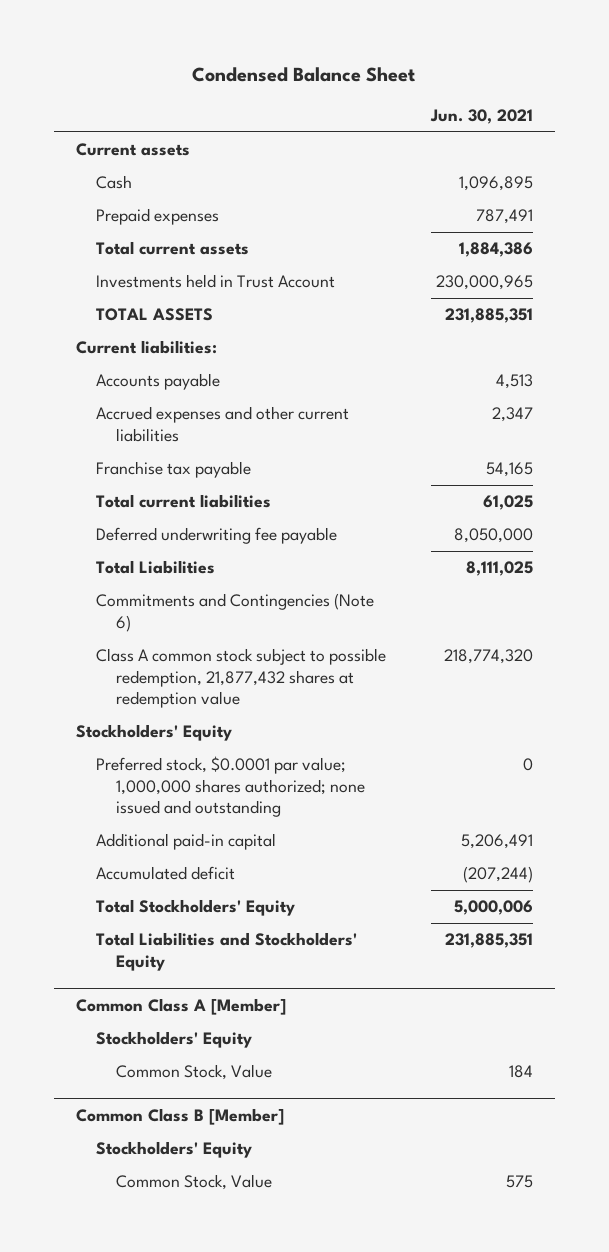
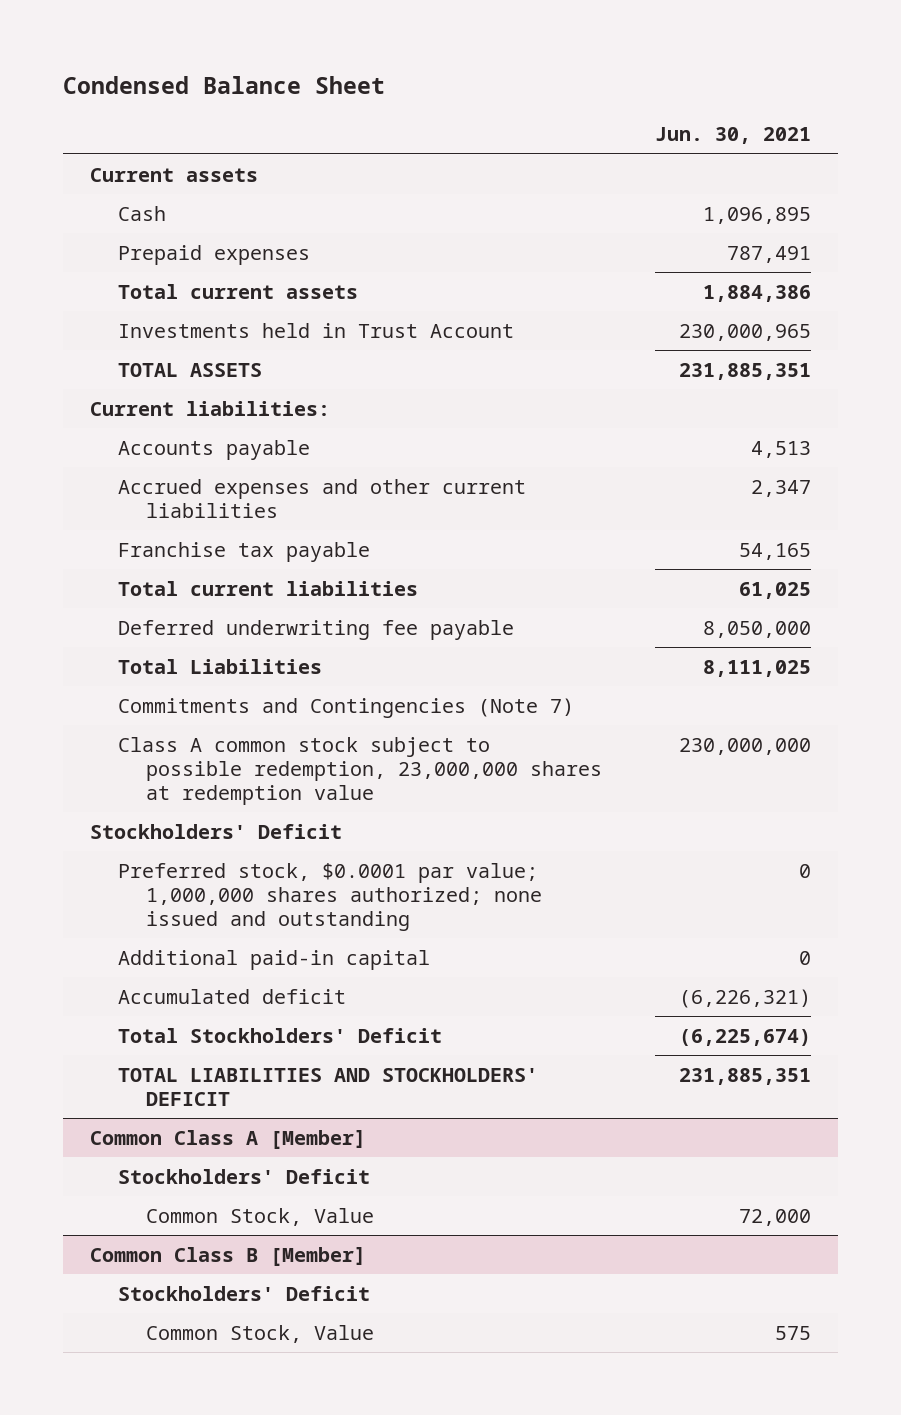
- Commitments and Contingencies (Note 6)
- Class A common stock subject to possible redemption, 21,877,432 shares at redemption value | 218,774,320
- Stockholders' Equity
+ Commitments and Contingencies (Note 7)
+ Class A common stock subject to possible redemption, 23,000,000 shares at redemption value | 230,000,000
+ Stockholders' Deficit
- Additional paid-in capital | 5,206,491
- Accumulated deficit | (207,244)
- Total Stockholders' Equity | 5,000,006
- Total Liabilities and Stockholders' Equity | 231,885,351
+ Additional paid-in capital | 0
+ Accumulated deficit | (6,226,321)
+ Total Stockholders' Deficit | (6,225,674)
+ TOTAL LIABILITIES AND STOCKHOLDERS' DEFICIT | 231,885,351
@ Common Class A [Member]
- Stockholders' Equity
- Common Stock, Value | 184
+ Stockholders' Deficit
+ Common Stock, Value | 72,000
@ Common Class B [Member]
- Stockholders' Equity
+ Stockholders' Deficit

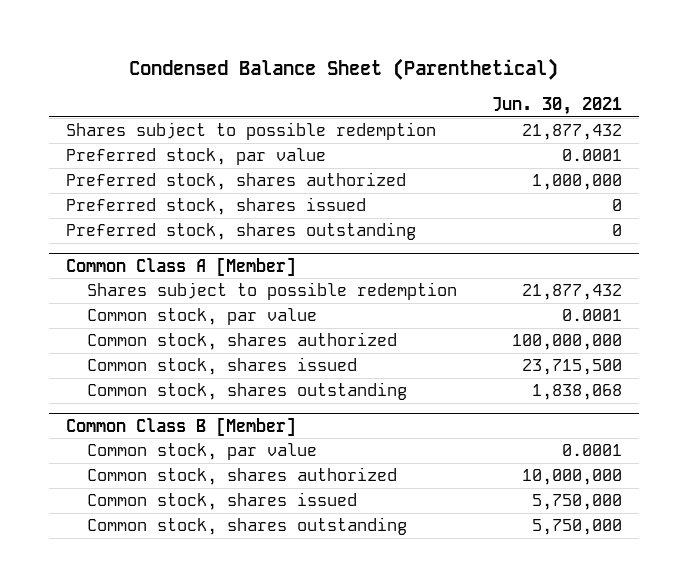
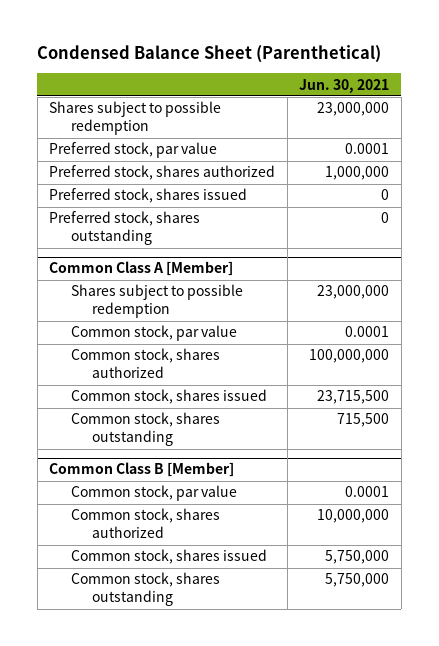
- Shares subject to possible redemption | 21,877,432
+ Shares subject to possible redemption | 23,000,000
@ Common Class A [Member]
- Shares subject to possible redemption | 21,877,432
+ Shares subject to possible redemption | 23,000,000
- Common stock, shares outstanding | 1,838,068
+ Common stock, shares outstanding | 715,500

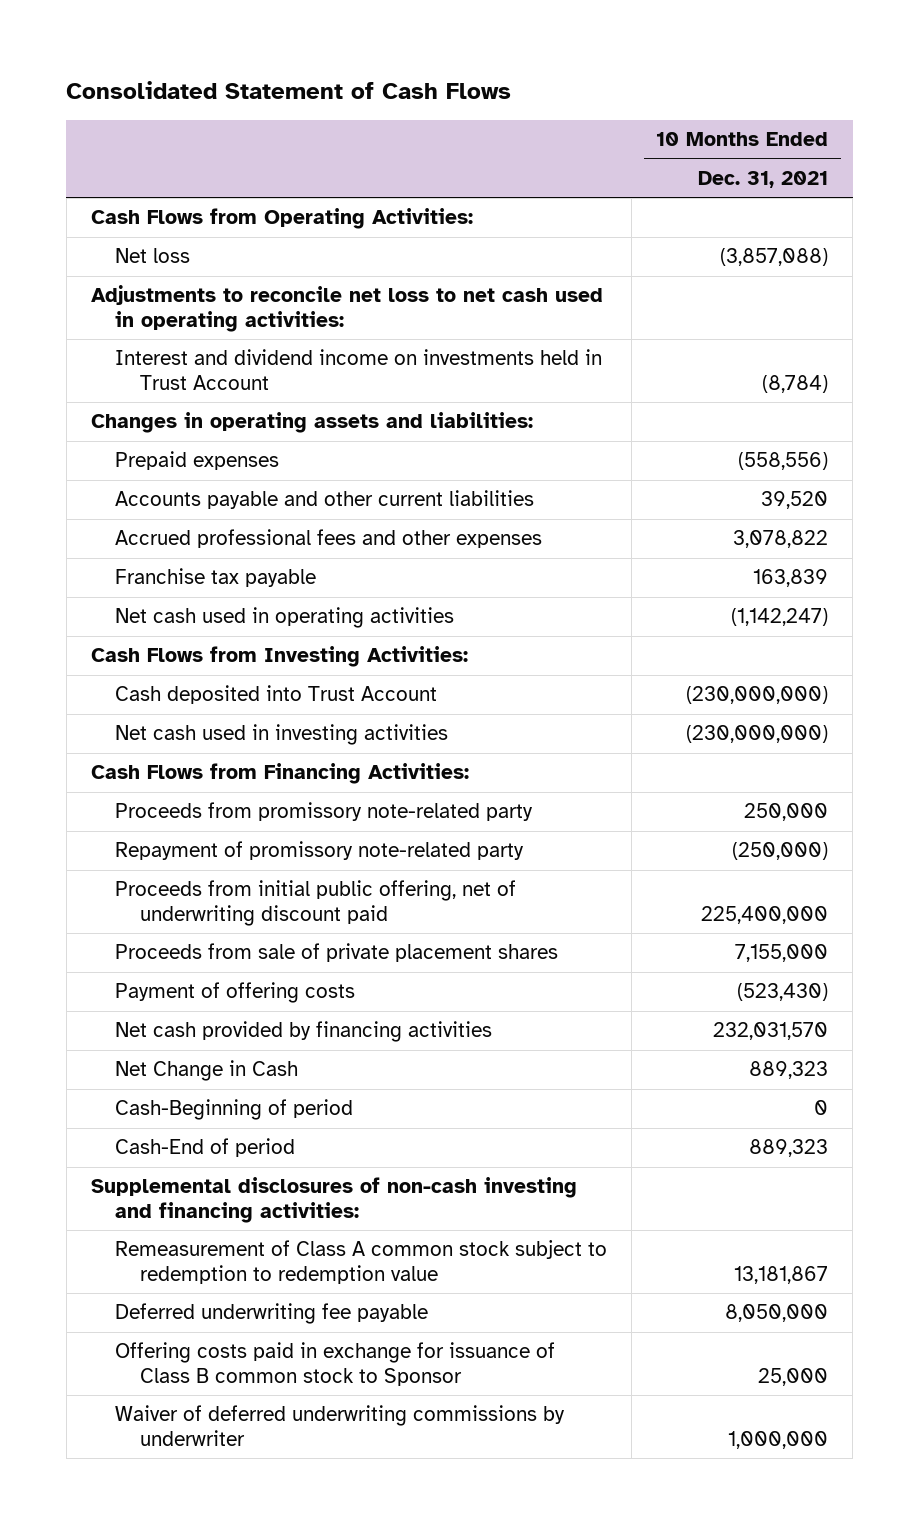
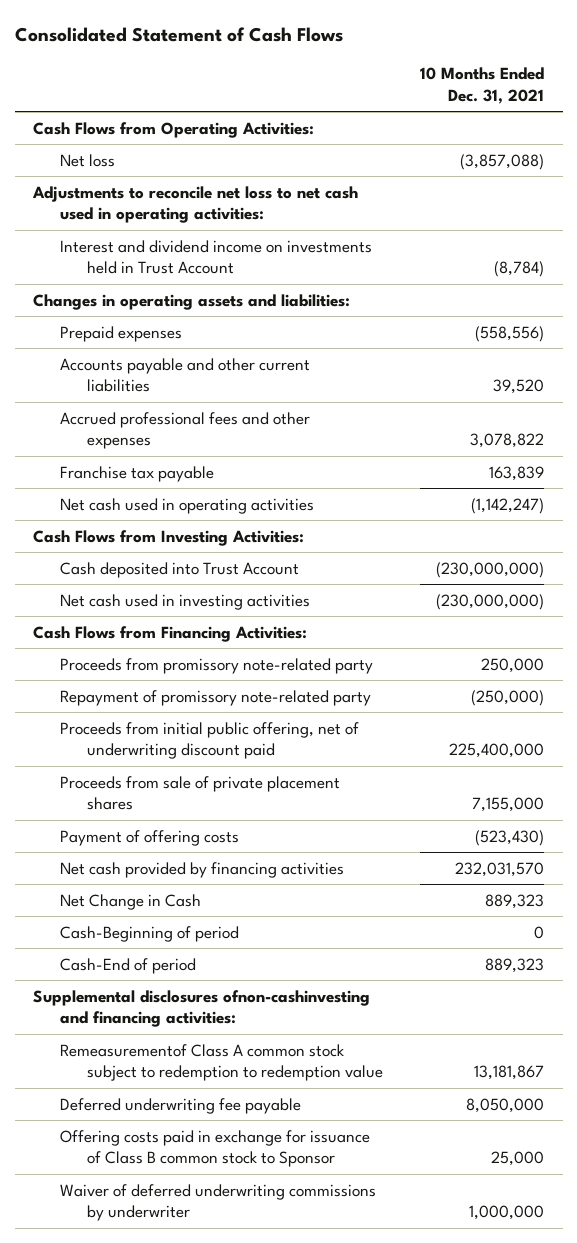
- Supplemental disclosures of non-cash investing and financing activities:
- Remeasurement of Class A common stock subject to redemption to redemption value | 13,181,867
+ Supplemental disclosures ofnon-cashinvesting and financing activities:
+ Remeasurementof Class A common stock subject to redemption to redemption value | 13,181,867

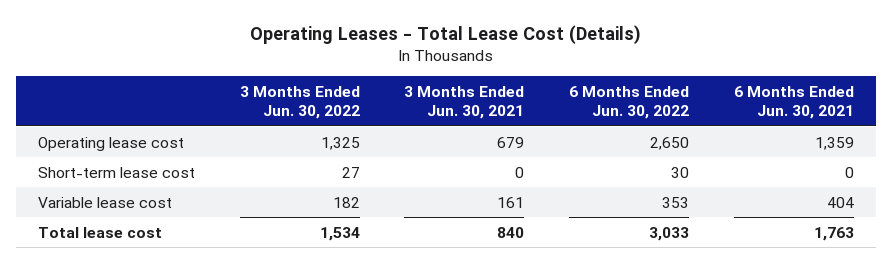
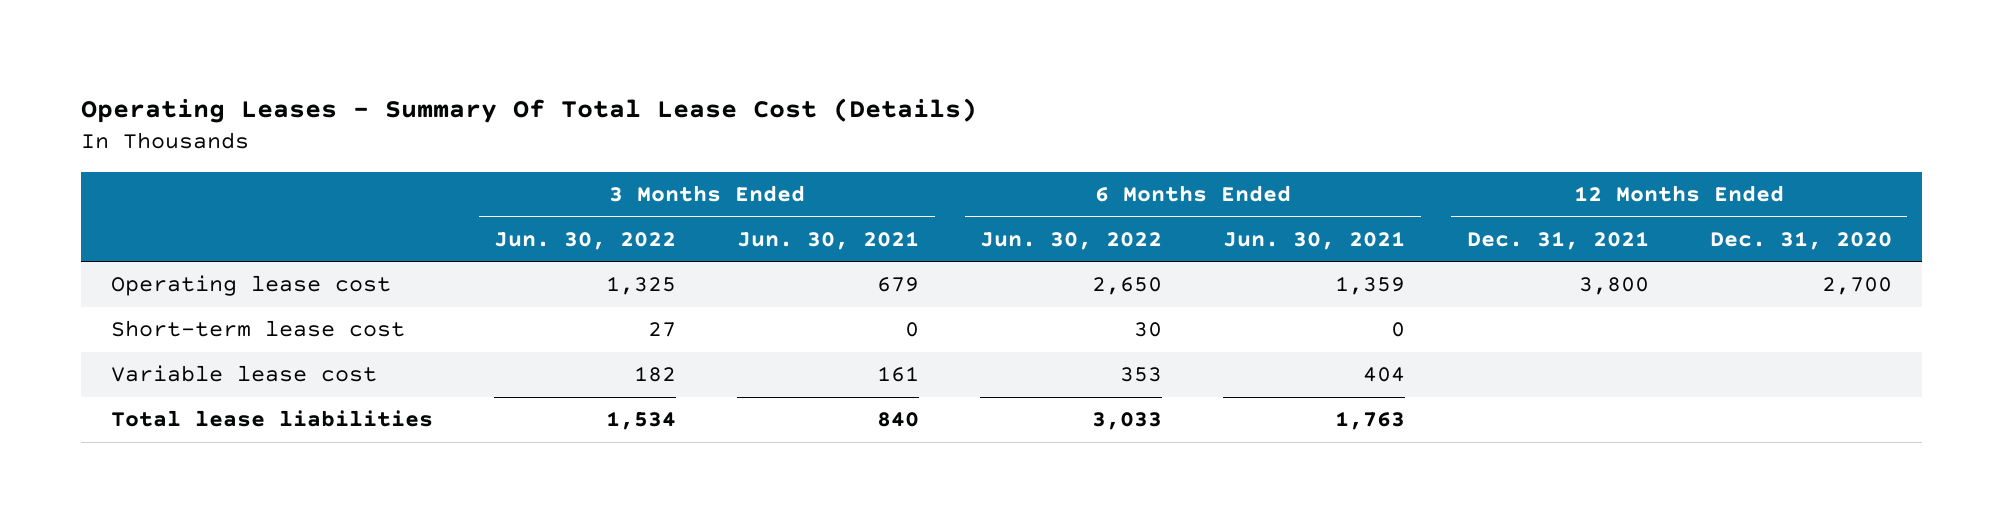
- Operating Leases - Total Lease Cost (Details)
+ Operating Leases - Summary Of Total Lease Cost (Details)
- | 3 Months Ended Jun. 30, 2022 | 3 Months Ended Jun. 30, 2021 | 6 Months Ended Jun. 30, 2022 | 6 Months Ended Jun. 30, 2021
+ | 3 Months Ended Jun. 30, 2022 | 3 Months Ended Jun. 30, 2021 | 6 Months Ended Jun. 30, 2022 | 6 Months Ended Jun. 30, 2021 | 12 Months Ended Dec. 31, 2021 | 12 Months Ended Dec. 31, 2020
- Total lease cost | 1,534 | 840 | 3,033 | 1,763
+ Total lease liabilities | 1,534 | 840 | 3,033 | 1,763 | |

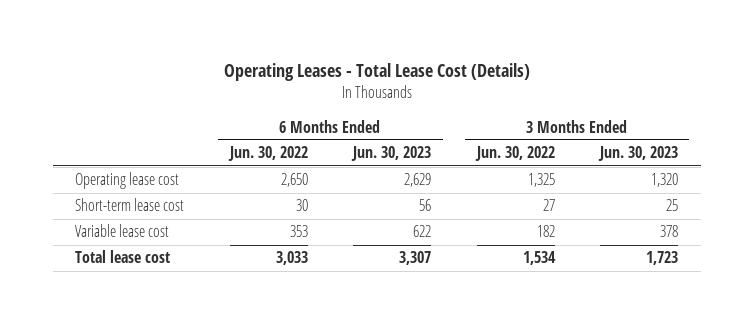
- Operating Leases - Summary Of Total Lease Cost (Details)
+ Operating Leases - Total Lease Cost (Details)
- | 3 Months Ended Jun. 30, 2022 | 3 Months Ended Jun. 30, 2021 | 6 Months Ended Jun. 30, 2022 | 6 Months Ended Jun. 30, 2021 | 12 Months Ended Dec. 31, 2021 | 12 Months Ended Dec. 31, 2020
+ | 6 Months Ended Jun. 30, 2022 | 6 Months Ended Jun. 30, 2023 | 3 Months Ended Jun. 30, 2022 | 3 Months Ended Jun. 30, 2023
- Total lease liabilities | 1,534 | 840 | 3,033 | 1,763 | |
+ Total lease cost | 3,033 | 3,307 | 1,534 | 1,723

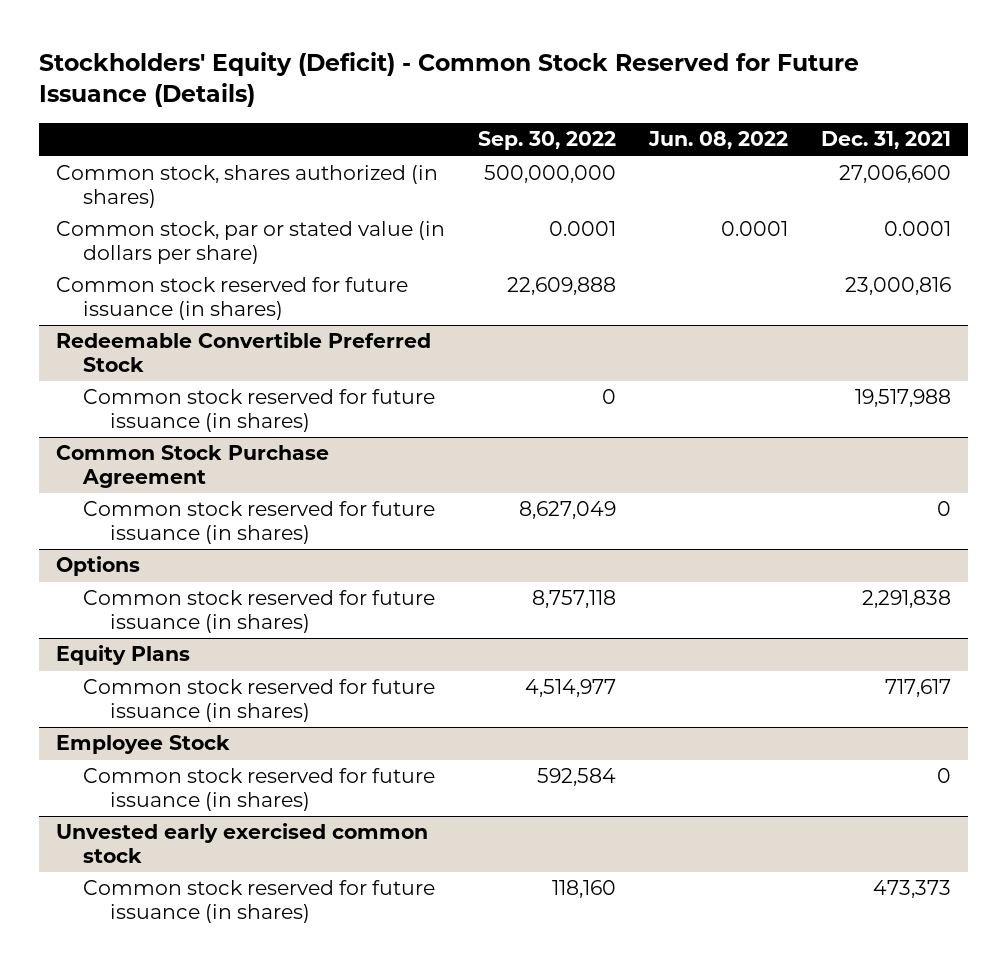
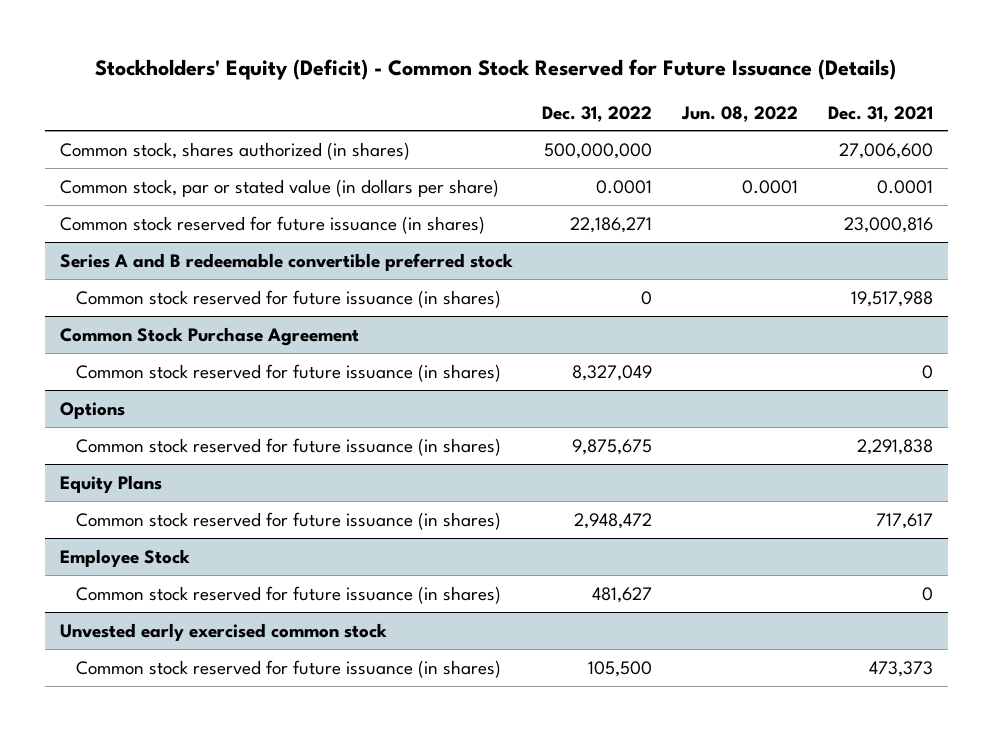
- | Sep. 30, 2022 | Jun. 08, 2022 | Dec. 31, 2021
+ | Dec. 31, 2022 | Jun. 08, 2022 | Dec. 31, 2021
- Redeemable Convertible Preferred Stock
+ Series A and B redeemable convertible preferred stock

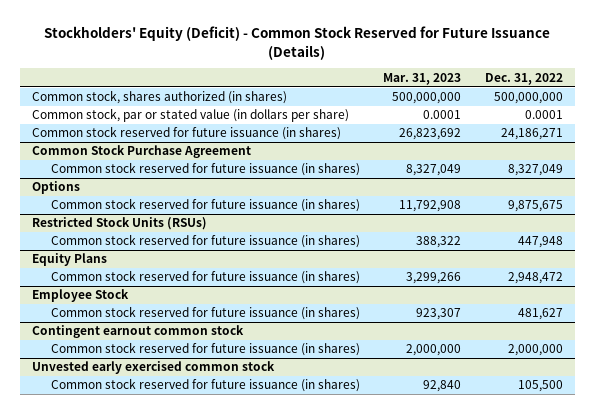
- | Dec. 31, 2022 | Jun. 08, 2022 | Dec. 31, 2021
+ | Mar. 31, 2023 | Dec. 31, 2022
- Common stock reserved for future issuance (in shares) | 22,186,271 | | 23,000,816
- Series A and B redeemable convertible preferred stock
- Common stock reserved for future issuance (in shares) | 0 | | 19,517,988
+ Common stock reserved for future issuance (in shares) | 26,823,692 | 24,186,271
+ Restricted Stock Units (RSUs)
+ Common stock reserved for future issuance (in shares) | 388,322 | 447,948
+ Contingent earnout common stock
+ Common stock reserved for future issuance (in shares) | 2,000,000 | 2,000,000

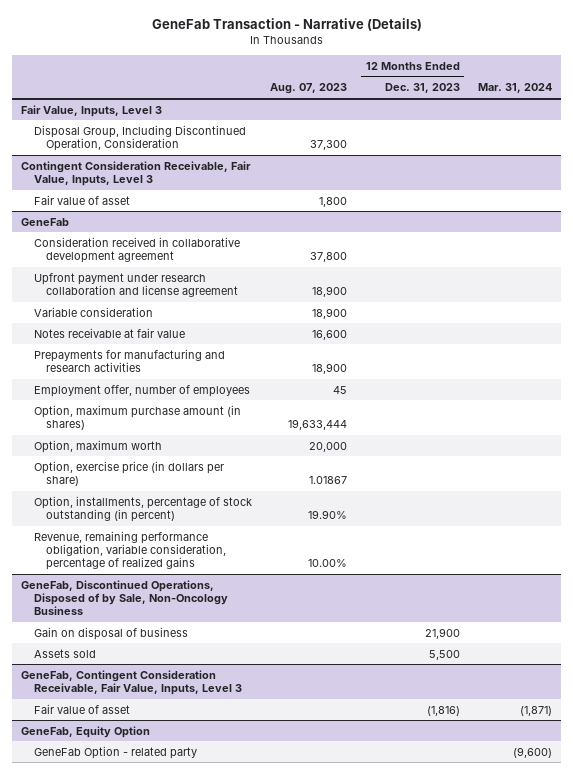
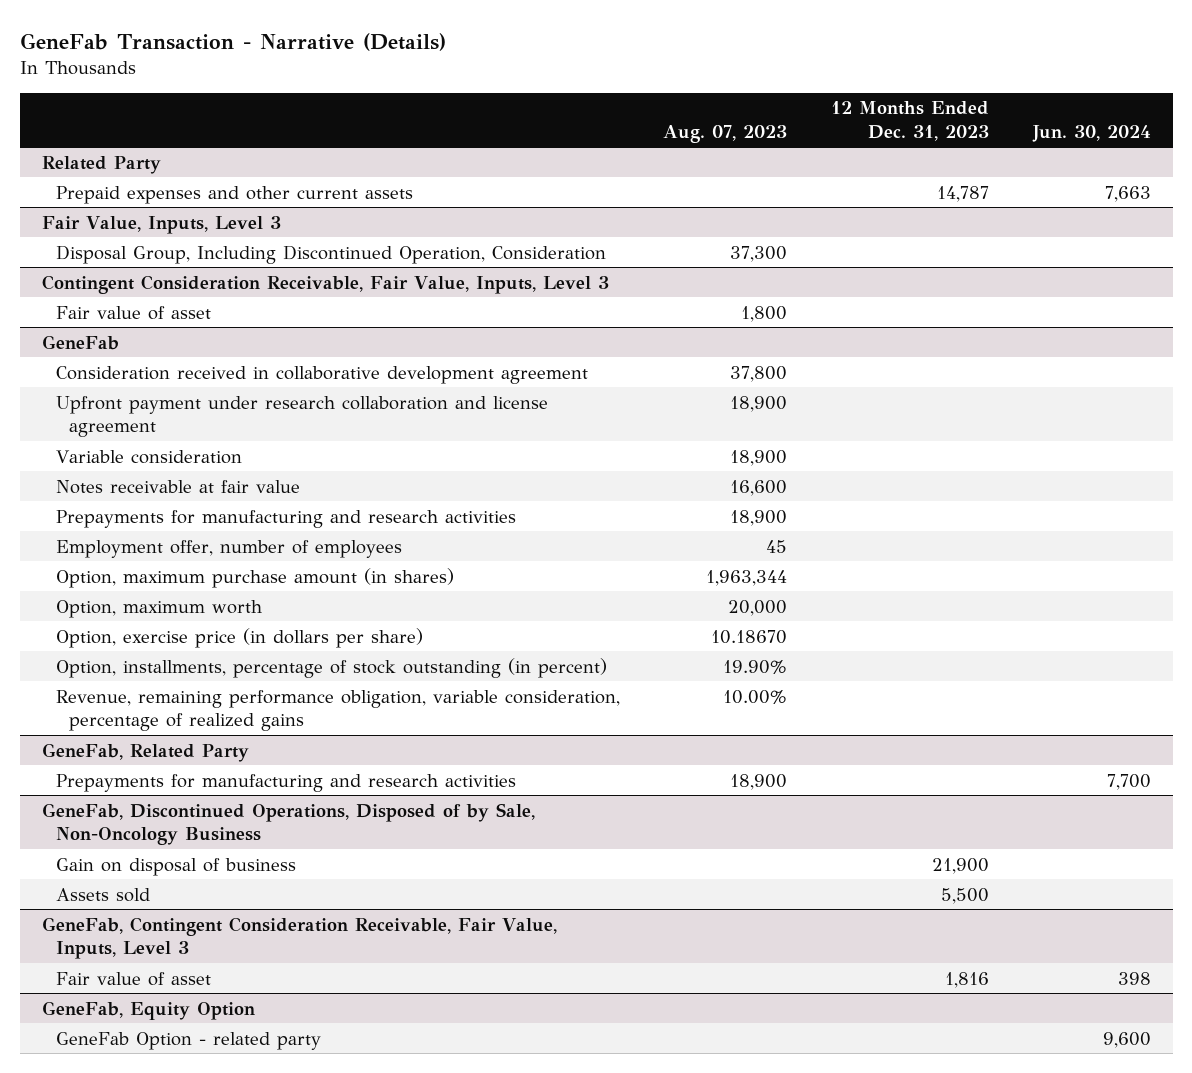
- | Aug. 07, 2023 | 12 Months Ended Dec. 31, 2023 | Mar. 31, 2024
+ | Aug. 07, 2023 | 12 Months Ended Dec. 31, 2023 | Jun. 30, 2024
+ Related Party
+ Prepaid expenses and other current assets | | 14,787 | 7,663
@ GeneFab
- Option, maximum purchase amount (in shares) | 19,633,444 | |
+ Option, maximum purchase amount (in shares) | 1,963,344 | |
- Option, exercise price (in dollars per share) | 1.01867 | |
+ Option, exercise price (in dollars per share) | 10.18670 | |
+ GeneFab, Related Party
+ Prepayments for manufacturing and research activities | 18,900 | | 7,700
@ GeneFab, Contingent Consideration Receivable, Fair Value, Inputs, Level 3
- Fair value of asset | | (1,816) | (1,871)
+ Fair value of asset | | 1,816 | 398

